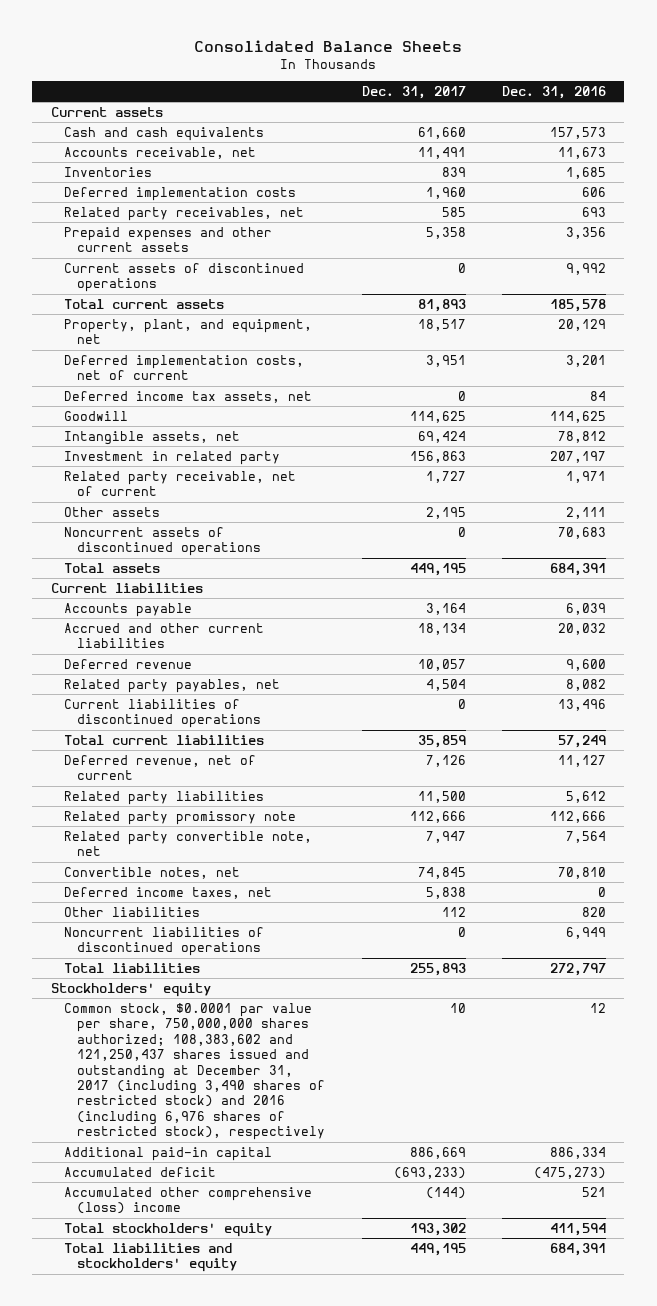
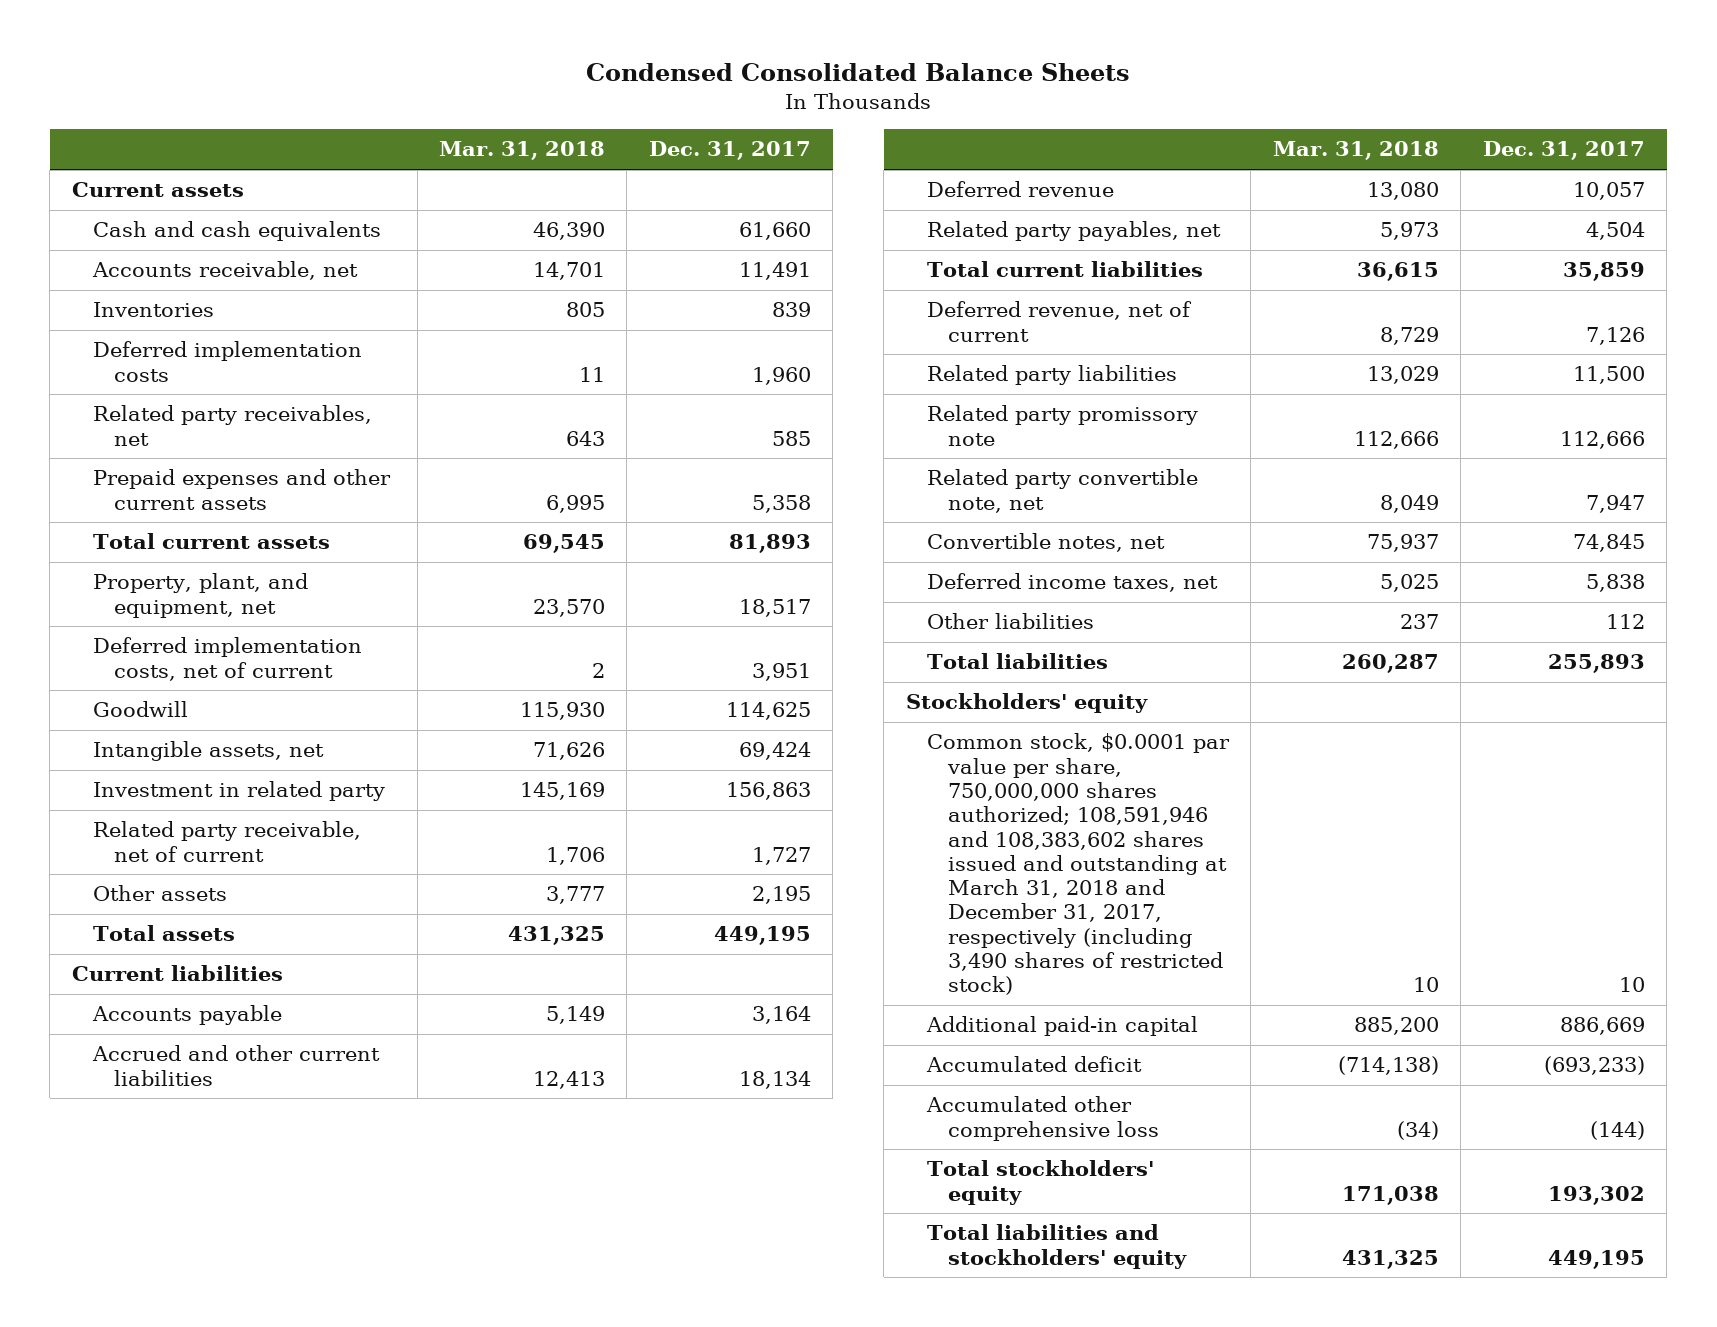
- Consolidated Balance Sheets
+ Condensed Consolidated Balance Sheets
- | Dec. 31, 2017 | Dec. 31, 2016
+ | Mar. 31, 2018 | Dec. 31, 2017
- Current assets of discontinued operations | 0 | 9,992
- Deferred income tax assets, net | 0 | 84
- Noncurrent assets of discontinued operations | 0 | 70,683
- Current liabilities of discontinued operations | 0 | 13,496
- Noncurrent liabilities of discontinued operations | 0 | 6,949
- Common stock, $0.0001 par value per share, 750,000,000 shares authorized; 108,383,602 and 121,250,437 shares issued and outstanding at December 31, 2017 (including 3,490 shares of restricted stock) and 2016 (including 6,976 shares of restricted stock), respectively | 10 | 12
+ Common stock, $0.0001 par value per share, 750,000,000 shares authorized; 108,591,946 and 108,383,602 shares issued and outstanding at March 31, 2018 and December 31, 2017, respectively (including 3,490 shares of restricted stock) | 10 | 10
- Accumulated other comprehensive (loss) income | (144) | 521
+ Accumulated other comprehensive loss | (34) | (144)

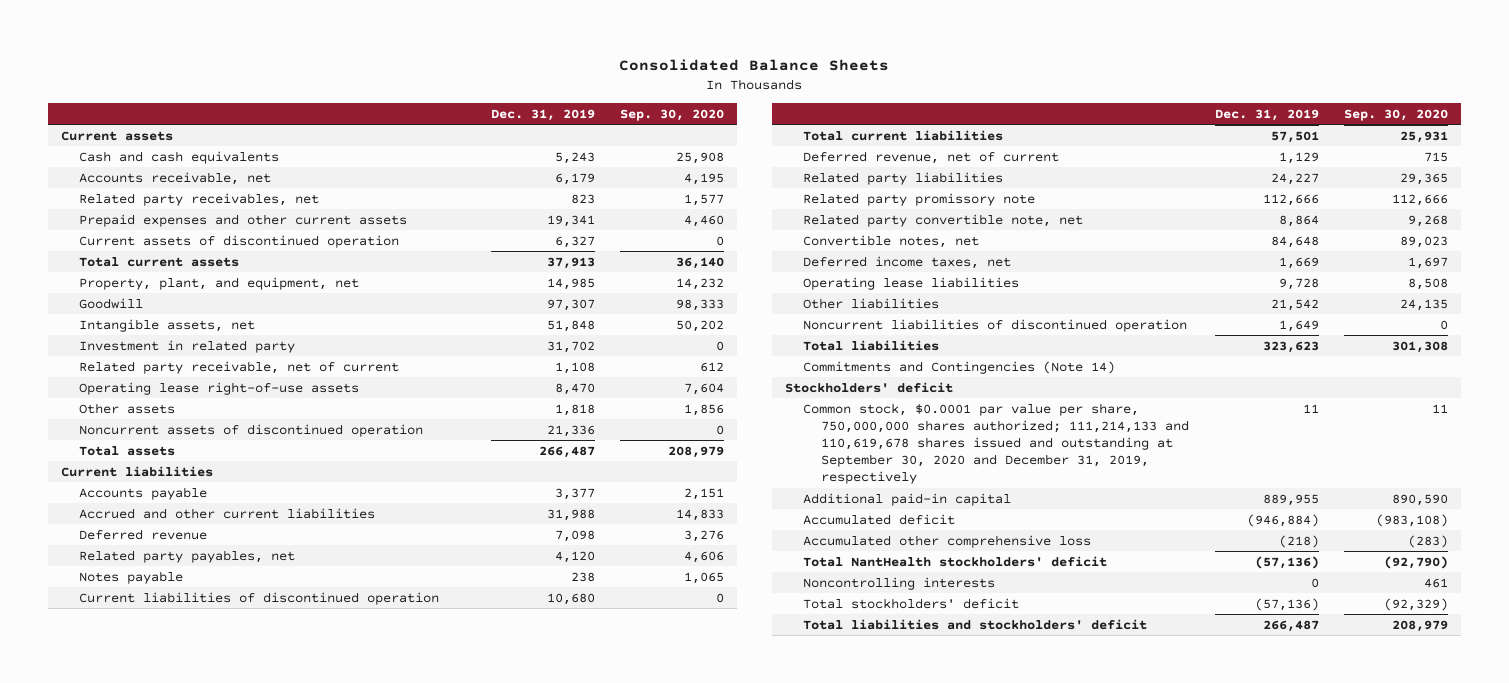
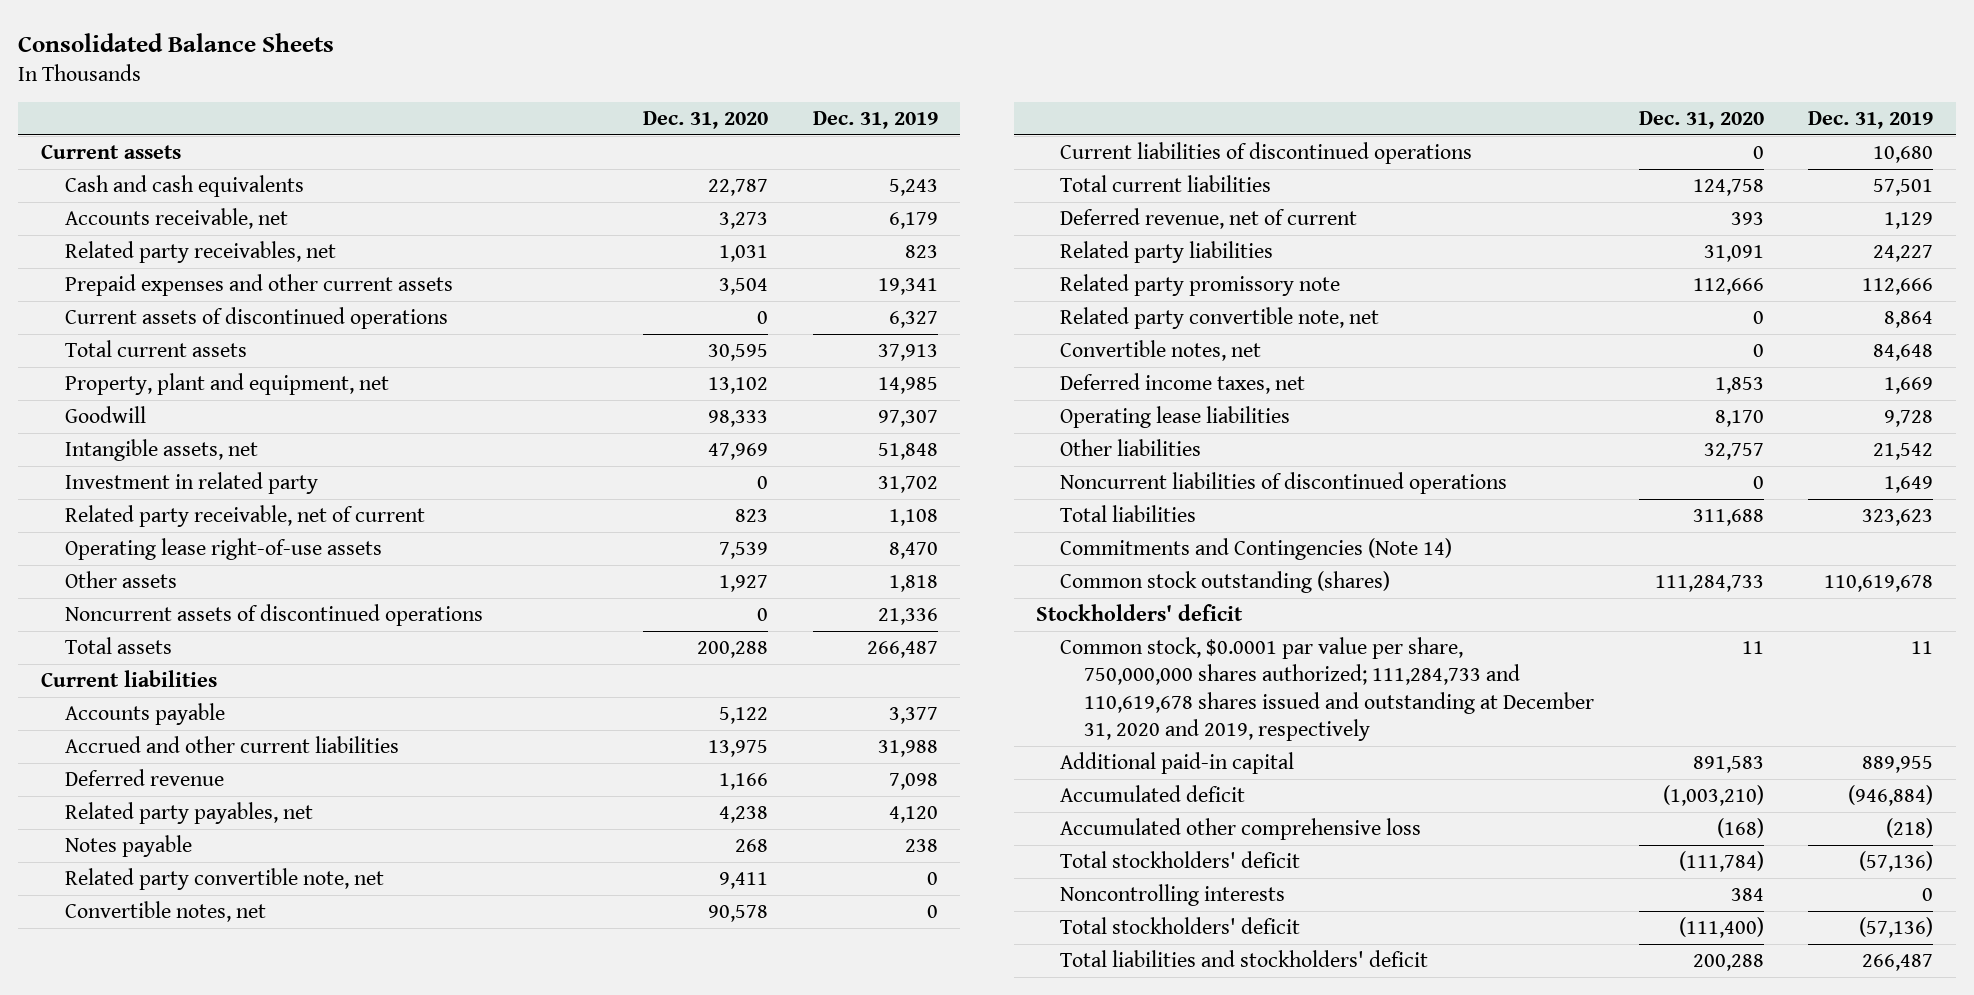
- | Dec. 31, 2019 | Sep. 30, 2020
+ | Dec. 31, 2020 | Dec. 31, 2019
- Current assets of discontinued operation | 6,327 | 0
+ Current assets of discontinued operations | 0 | 6,327
- Property, plant, and equipment, net | 14,985 | 14,232
+ Property, plant and equipment, net | 13,102 | 14,985
- Noncurrent assets of discontinued operation | 21,336 | 0
+ Noncurrent assets of discontinued operations | 0 | 21,336
- Current liabilities of discontinued operation | 10,680 | 0
+ Related party convertible note, net | 9,411 | 0
+ Convertible notes, net | 90,578 | 0
+ Current liabilities of discontinued operations | 0 | 10,680
- Noncurrent liabilities of discontinued operation | 1,649 | 0
+ Noncurrent liabilities of discontinued operations | 0 | 1,649
+ Common stock outstanding (shares) | 111,284,733 | 110,619,678
- Common stock, $0.0001 par value per share, 750,000,000 shares authorized; 111,214,133 and 110,619,678 shares issued and outstanding at September 30, 2020 and December 31, 2019, respectively | 11 | 11
+ Common stock, $0.0001 par value per share, 750,000,000 shares authorized; 111,284,733 and 110,619,678 shares issued and outstanding at December 31, 2020 and 2019, respectively | 11 | 11
- Total NantHealth stockholders' deficit | (57,136) | (92,790)
+ Total stockholders' deficit | (111,784) | (57,136)

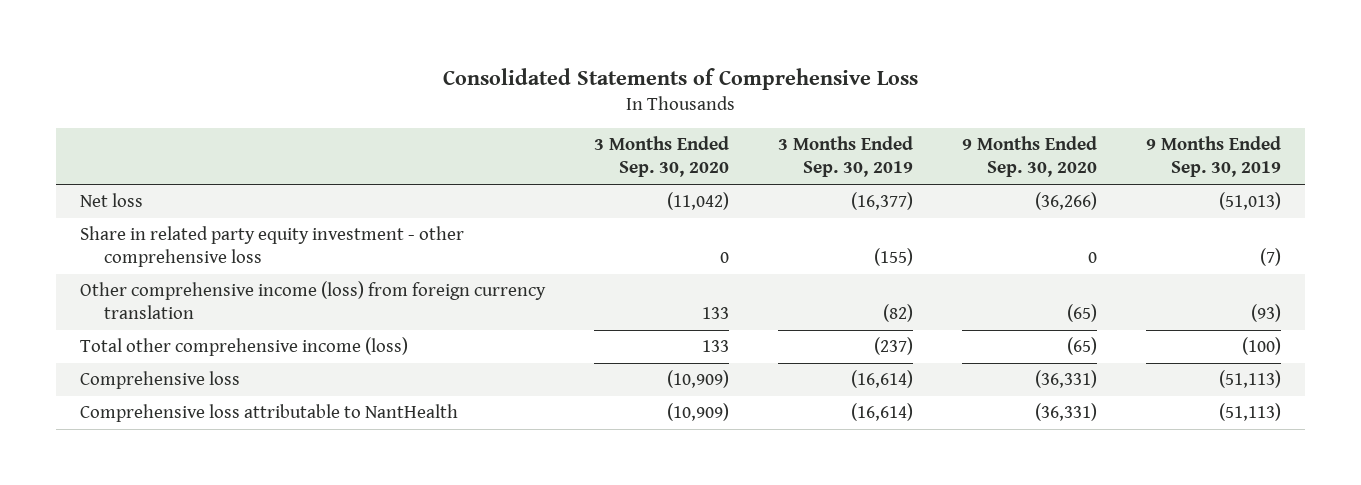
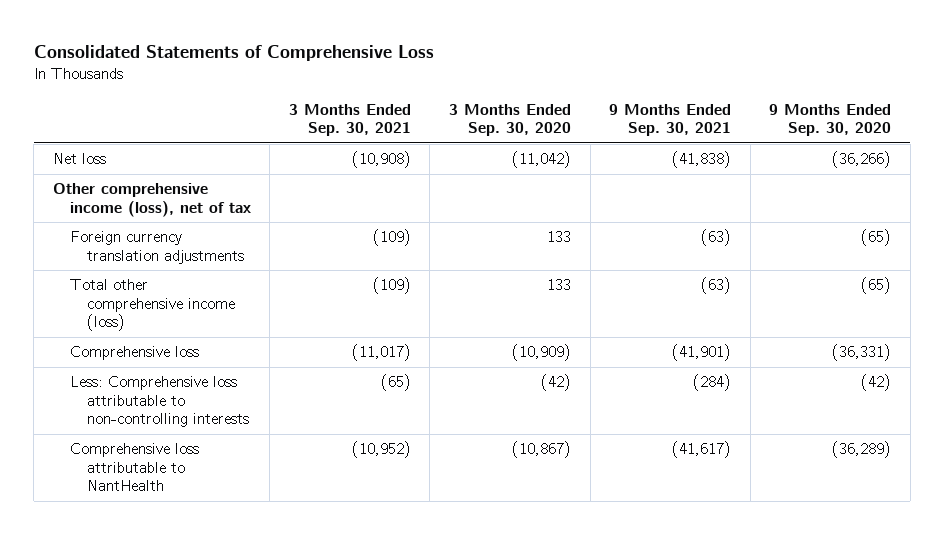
- | 3 Months Ended Sep. 30, 2020 | 3 Months Ended Sep. 30, 2019 | 9 Months Ended Sep. 30, 2020 | 9 Months Ended Sep. 30, 2019
+ | 3 Months Ended Sep. 30, 2021 | 3 Months Ended Sep. 30, 2020 | 9 Months Ended Sep. 30, 2021 | 9 Months Ended Sep. 30, 2020
- Share in related party equity investment - other comprehensive loss | 0 | (155) | 0 | (7)
- Other comprehensive income (loss) from foreign currency translation | 133 | (82) | (65) | (93)
+ Other comprehensive income (loss), net of tax
+ Foreign currency translation adjustments | (109) | 133 | (63) | (65)
- Comprehensive loss attributable to NantHealth | (10,909) | (16,614) | (36,331) | (51,113)
+ Less: Comprehensive loss attributable to non-controlling interests | (65) | (42) | (284) | (42)
+ Comprehensive loss attributable to NantHealth | (10,952) | (10,867) | (41,617) | (36,289)

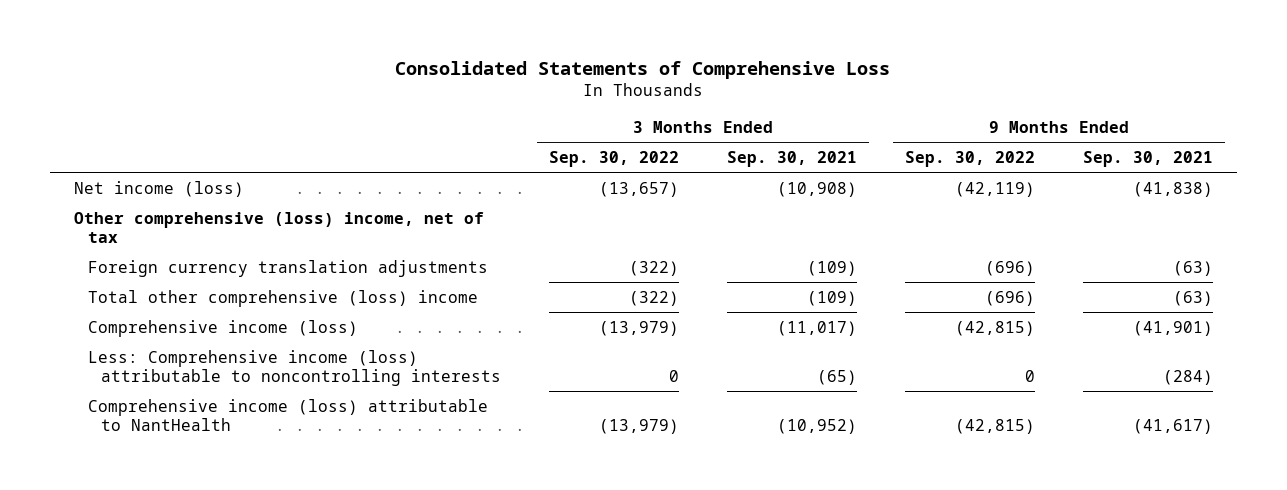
- | 3 Months Ended Sep. 30, 2021 | 3 Months Ended Sep. 30, 2020 | 9 Months Ended Sep. 30, 2021 | 9 Months Ended Sep. 30, 2020
+ | 3 Months Ended Sep. 30, 2022 | 3 Months Ended Sep. 30, 2021 | 9 Months Ended Sep. 30, 2022 | 9 Months Ended Sep. 30, 2021
- Net loss | (10,908) | (11,042) | (41,838) | (36,266)
- Other comprehensive income (loss), net of tax
+ Net income (loss) | (13,657) | (10,908) | (42,119) | (41,838)
+ Other comprehensive (loss) income, net of tax
- Total other comprehensive income (loss) | (109) | 133 | (63) | (65)
- Comprehensive loss | (11,017) | (10,909) | (41,901) | (36,331)
- Less: Comprehensive loss attributable to non-controlling interests | (65) | (42) | (284) | (42)
- Comprehensive loss attributable to NantHealth | (10,952) | (10,867) | (41,617) | (36,289)
+ Total other comprehensive (loss) income | (322) | (109) | (696) | (63)
+ Comprehensive income (loss) | (13,979) | (11,017) | (42,815) | (41,901)
+ Less: Comprehensive income (loss) attributable to noncontrolling interests | 0 | (65) | 0 | (284)
+ Comprehensive income (loss) attributable to NantHealth | (13,979) | (10,952) | (42,815) | (41,617)

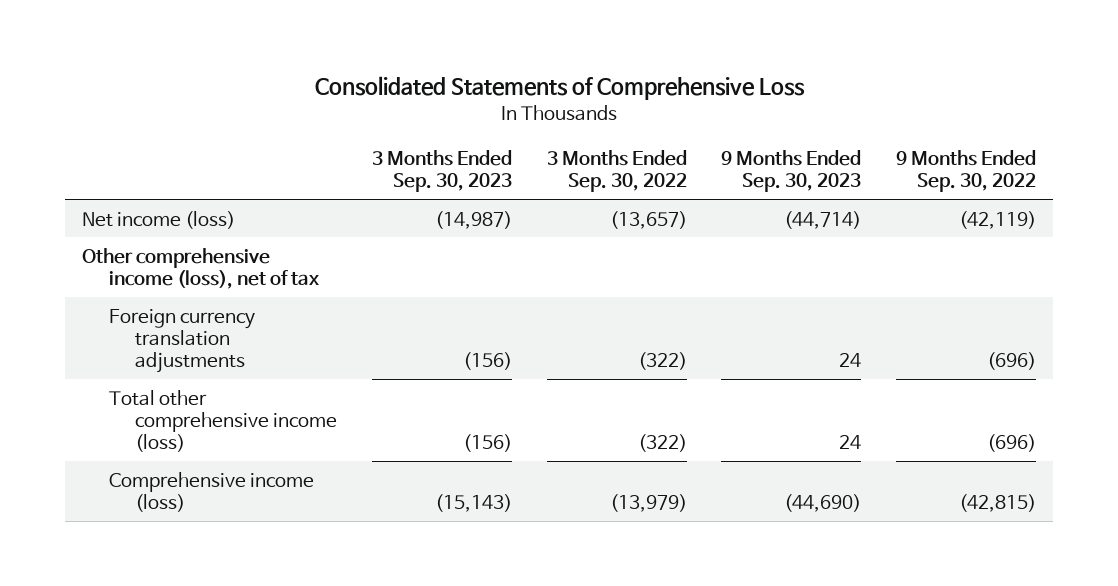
- | 3 Months Ended Sep. 30, 2022 | 3 Months Ended Sep. 30, 2021 | 9 Months Ended Sep. 30, 2022 | 9 Months Ended Sep. 30, 2021
+ | 3 Months Ended Sep. 30, 2023 | 3 Months Ended Sep. 30, 2022 | 9 Months Ended Sep. 30, 2023 | 9 Months Ended Sep. 30, 2022
- Other comprehensive (loss) income, net of tax
+ Other comprehensive income (loss), net of tax
- Total other comprehensive (loss) income | (322) | (109) | (696) | (63)
+ Total other comprehensive income (loss) | (156) | (322) | 24 | (696)
- Less: Comprehensive income (loss) attributable to noncontrolling interests | 0 | (65) | 0 | (284)
- Comprehensive income (loss) attributable to NantHealth | (13,979) | (10,952) | (42,815) | (41,617)

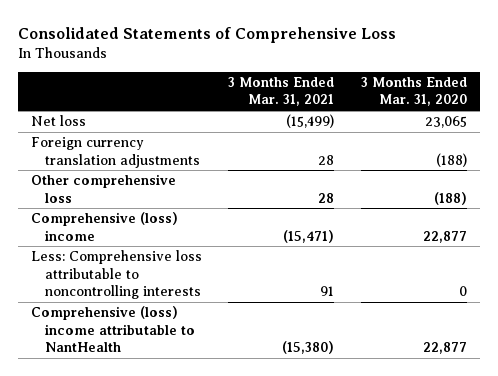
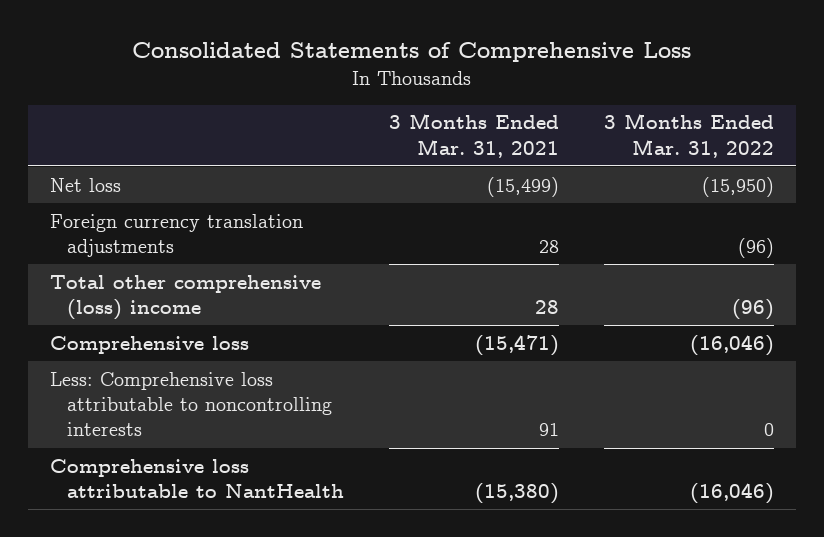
- | 3 Months Ended Mar. 31, 2021 | 3 Months Ended Mar. 31, 2020
+ | 3 Months Ended Mar. 31, 2021 | 3 Months Ended Mar. 31, 2022
- Other comprehensive loss | 28 | (188)
- Comprehensive (loss) income | (15,471) | 22,877
+ Total other comprehensive (loss) income | 28 | (96)
+ Comprehensive loss | (15,471) | (16,046)
- Comprehensive (loss) income attributable to NantHealth | (15,380) | 22,877
+ Comprehensive loss attributable to NantHealth | (15,380) | (16,046)

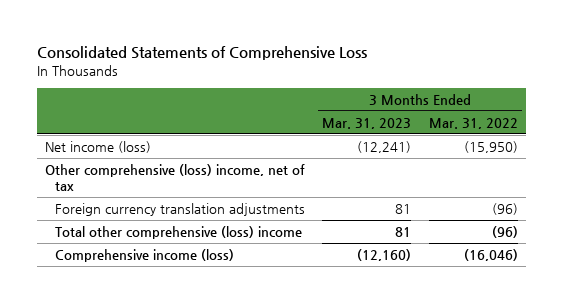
- | 3 Months Ended Mar. 31, 2021 | 3 Months Ended Mar. 31, 2022
+ | 3 Months Ended Mar. 31, 2023 | 3 Months Ended Mar. 31, 2022
- Net loss | (15,499) | (15,950)
+ Net income (loss) | (12,241) | (15,950)
+ Other comprehensive (loss) income, net of tax
- Comprehensive loss | (15,471) | (16,046)
- Less: Comprehensive loss attributable to noncontrolling interests | 91 | 0
- Comprehensive loss attributable to NantHealth | (15,380) | (16,046)
+ Comprehensive income (loss) | (12,160) | (16,046)

